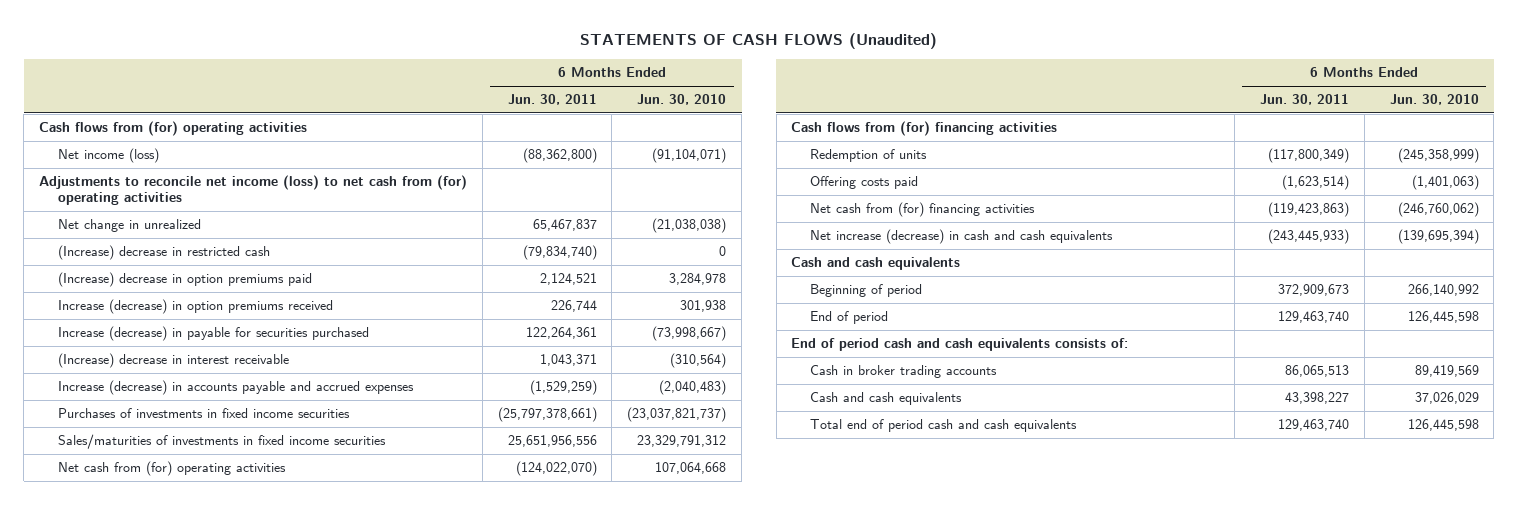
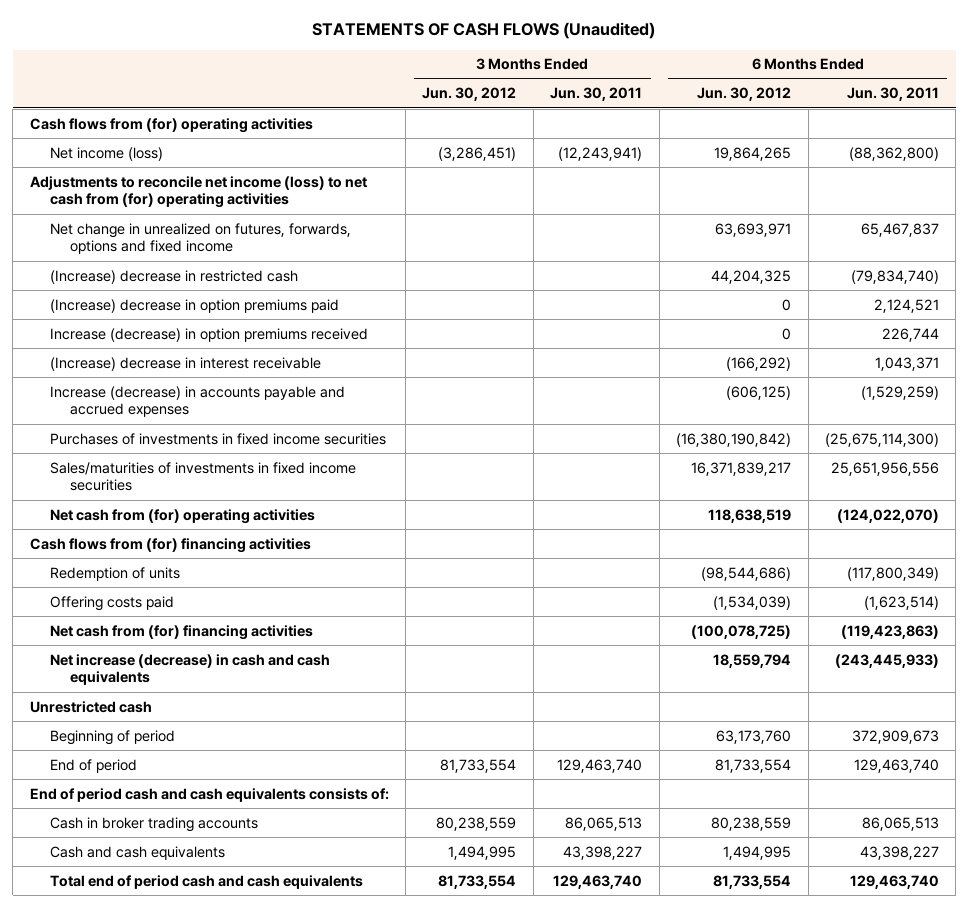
- | 6 Months Ended Jun. 30, 2011 | 6 Months Ended Jun. 30, 2010
+ | 3 Months Ended Jun. 30, 2012 | 3 Months Ended Jun. 30, 2011 | 6 Months Ended Jun. 30, 2012 | 6 Months Ended Jun. 30, 2011
- Net change in unrealized | 65,467,837 | (21,038,038)
+ Net change in unrealized on futures, forwards, options and fixed income | | | 63,693,971 | 65,467,837
- Increase (decrease) in payable for securities purchased | 122,264,361 | (73,998,667)
- Purchases of investments in fixed income securities | (25,797,378,661) | (23,037,821,737)
+ Purchases of investments in fixed income securities | | | (16,380,190,842) | (25,675,114,300)
- Cash and cash equivalents
+ Unrestricted cash

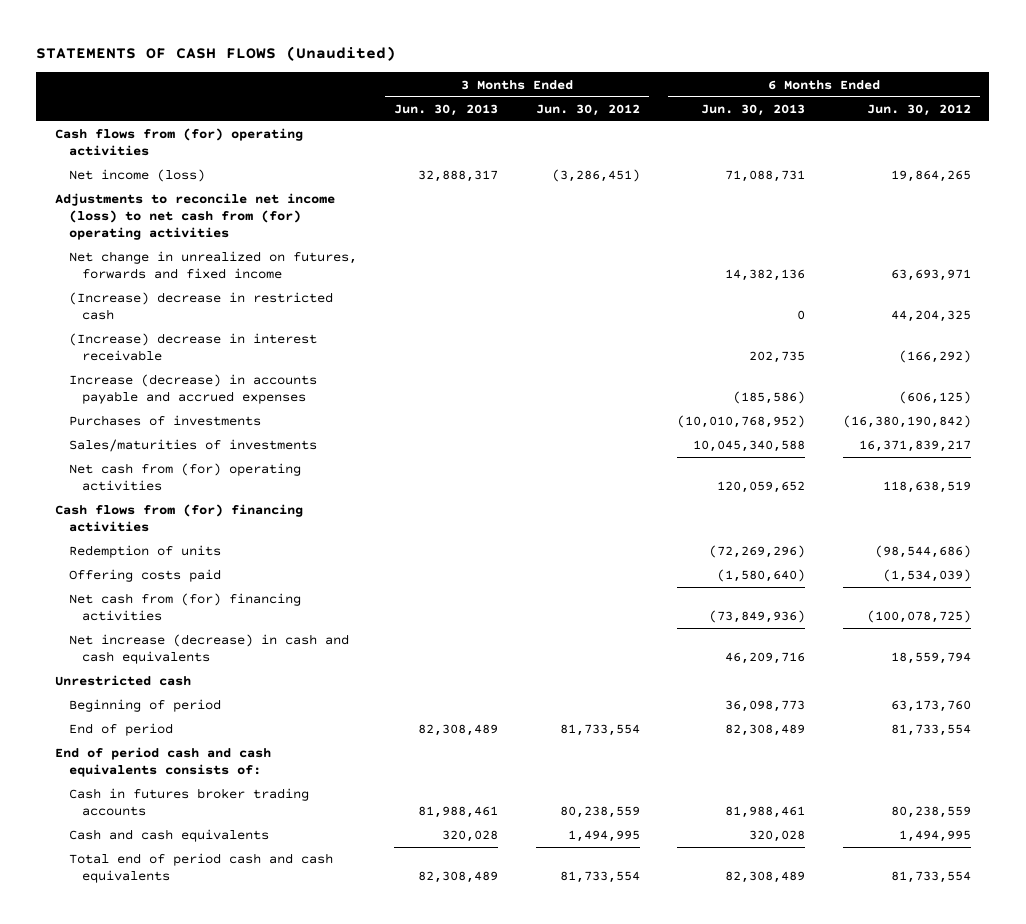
- | 3 Months Ended Jun. 30, 2012 | 3 Months Ended Jun. 30, 2011 | 6 Months Ended Jun. 30, 2012 | 6 Months Ended Jun. 30, 2011
+ | 3 Months Ended Jun. 30, 2013 | 3 Months Ended Jun. 30, 2012 | 6 Months Ended Jun. 30, 2013 | 6 Months Ended Jun. 30, 2012
- Net change in unrealized on futures, forwards, options and fixed income | | | 63,693,971 | 65,467,837
+ Net change in unrealized on futures, forwards and fixed income | | | 14,382,136 | 63,693,971
- (Increase) decrease in option premiums paid | | | 0 | 2,124,521
- Increase (decrease) in option premiums received | | | 0 | 226,744
- Purchases of investments in fixed income securities | | | (16,380,190,842) | (25,675,114,300)
- Sales/maturities of investments in fixed income securities | | | 16,371,839,217 | 25,651,956,556
+ Purchases of investments | | | (10,010,768,952) | (16,380,190,842)
+ Sales/maturities of investments | | | 10,045,340,588 | 16,371,839,217
- Cash in broker trading accounts | 80,238,559 | 86,065,513 | 80,238,559 | 86,065,513
+ Cash in futures broker trading accounts | 81,988,461 | 80,238,559 | 81,988,461 | 80,238,559

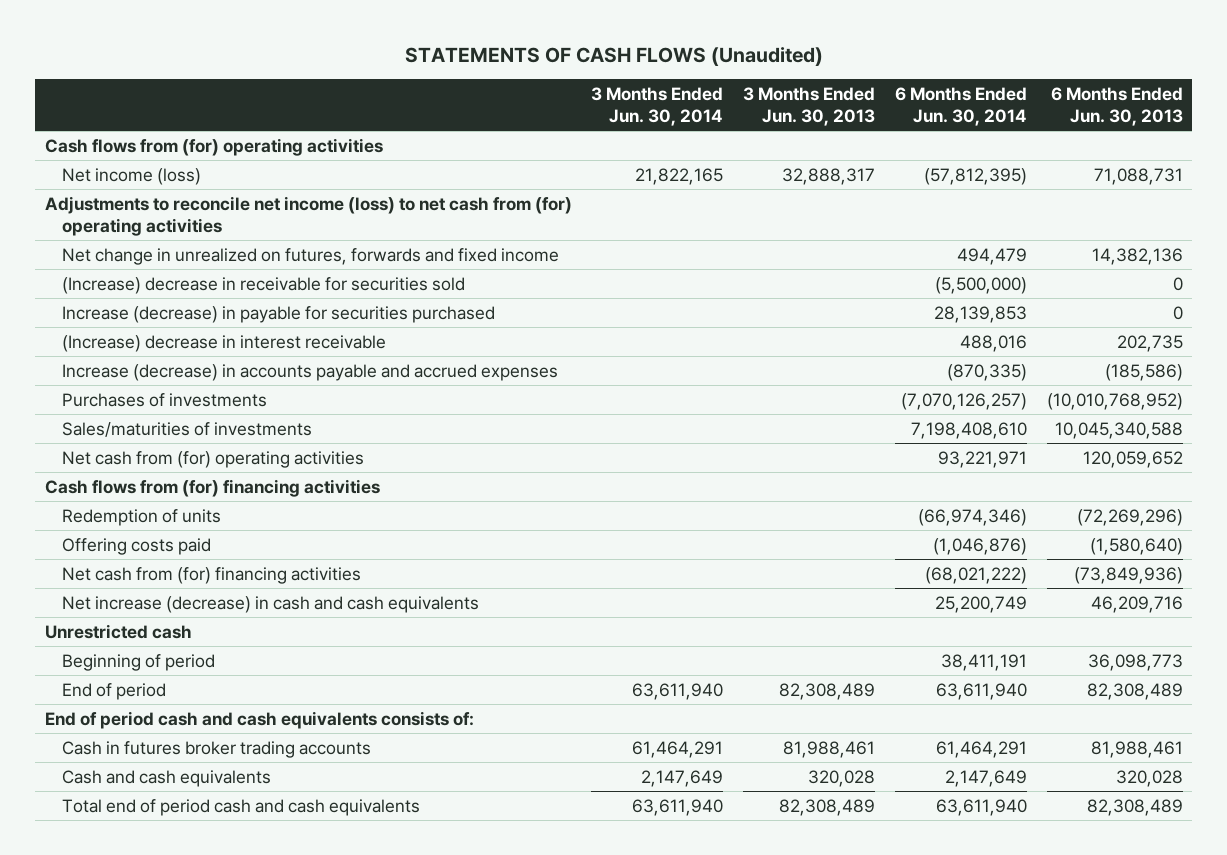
- | 3 Months Ended Jun. 30, 2013 | 3 Months Ended Jun. 30, 2012 | 6 Months Ended Jun. 30, 2013 | 6 Months Ended Jun. 30, 2012
+ | 3 Months Ended Jun. 30, 2014 | 3 Months Ended Jun. 30, 2013 | 6 Months Ended Jun. 30, 2014 | 6 Months Ended Jun. 30, 2013
- (Increase) decrease in restricted cash | | | 0 | 44,204,325
+ (Increase) decrease in receivable for securities sold | | | (5,500,000) | 0
+ Increase (decrease) in payable for securities purchased | | | 28,139,853 | 0

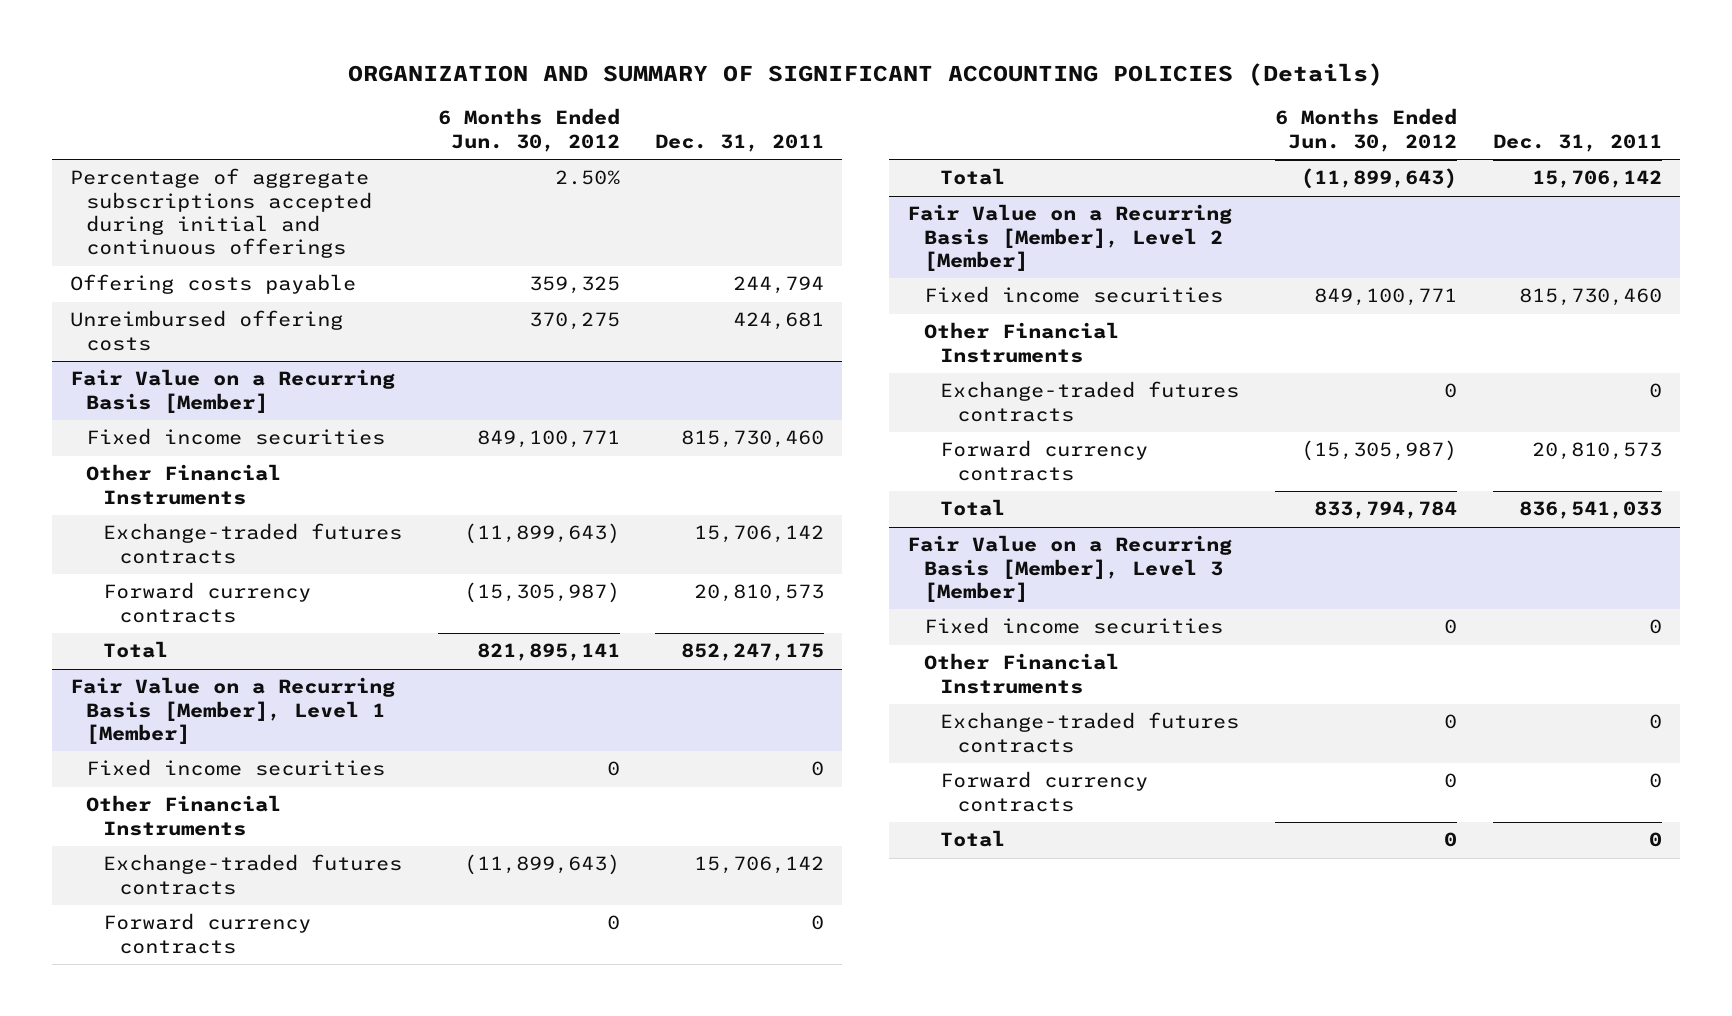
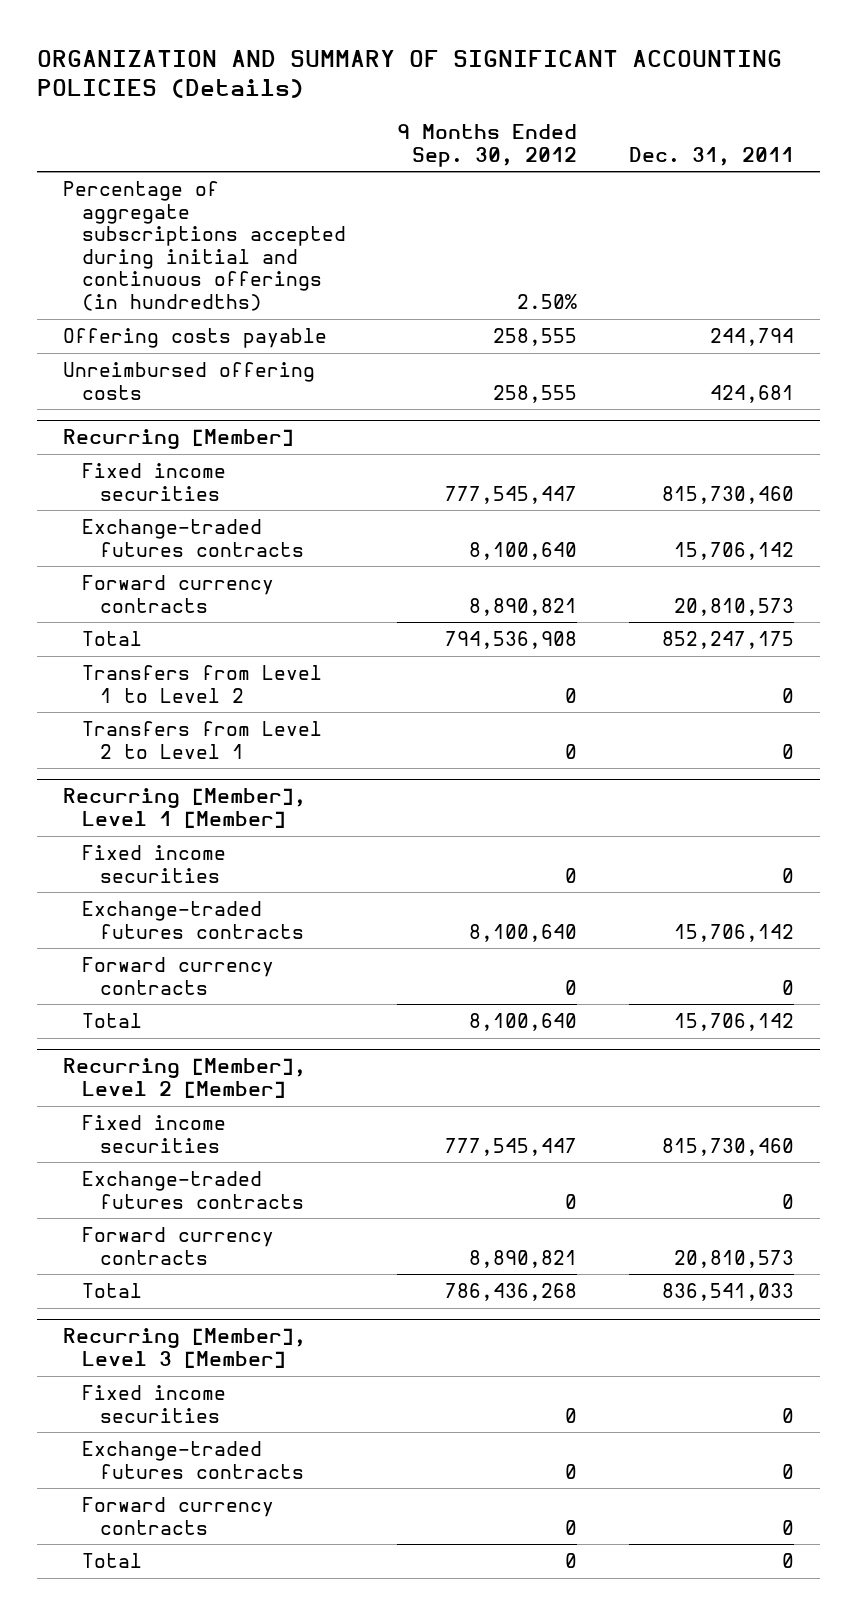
- | 6 Months Ended Jun. 30, 2012 | Dec. 31, 2011
+ | 9 Months Ended Sep. 30, 2012 | Dec. 31, 2011
- Percentage of aggregate subscriptions accepted during initial and continuous offerings | 2.50% |
+ Percentage of aggregate subscriptions accepted during initial and continuous offerings (in hundredths) | 2.50% |
- Fair Value on a Recurring Basis [Member]
+ Recurring [Member]
- Other Financial Instruments
- Fair Value on a Recurring Basis [Member], Level 1 [Member]
+ Transfers from Level 1 to Level 2 | 0 | 0
+ Transfers from Level 2 to Level 1 | 0 | 0
+ Recurring [Member], Level 1 [Member]
- Other Financial Instruments
- Fair Value on a Recurring Basis [Member], Level 2 [Member]
+ Recurring [Member], Level 2 [Member]
- Other Financial Instruments
- Fair Value on a Recurring Basis [Member], Level 3 [Member]
+ Recurring [Member], Level 3 [Member]
- Other Financial Instruments

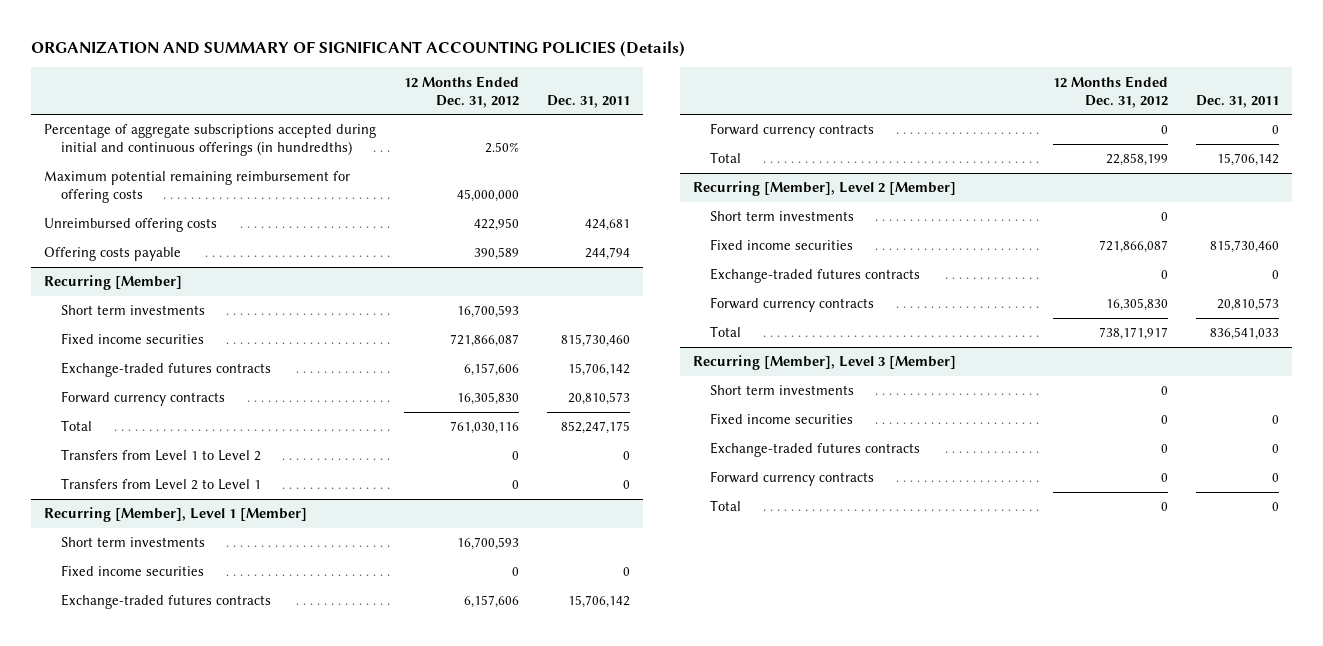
- | 9 Months Ended Sep. 30, 2012 | Dec. 31, 2011
+ | 12 Months Ended Dec. 31, 2012 | Dec. 31, 2011
+ Maximum potential remaining reimbursement for offering costs | 45,000,000 |
moved down: Offering costs payable | 390,589 | 244,794
@ Recurring [Member]
+ Short term investments | 16,700,593 |
@ Recurring [Member], Level 1 [Member]
+ Short term investments | 16,700,593 |
@ Recurring [Member], Level 2 [Member]
+ Short term investments | 0 |
@ Recurring [Member], Level 3 [Member]
+ Short term investments | 0 |

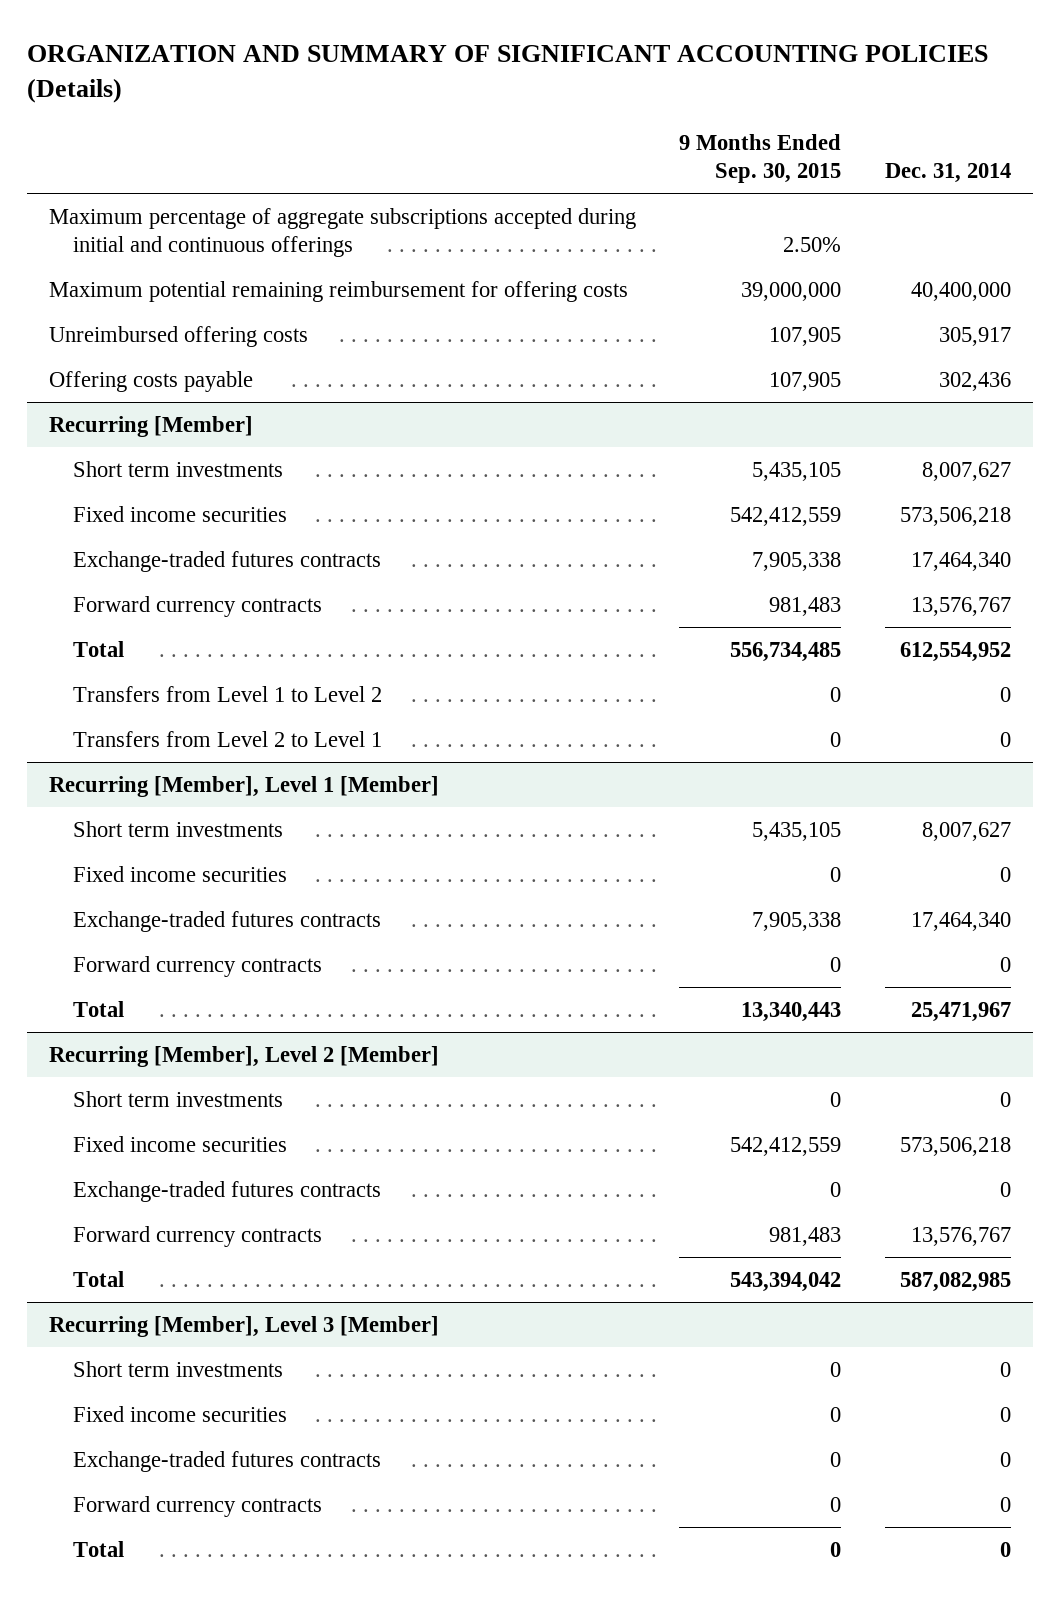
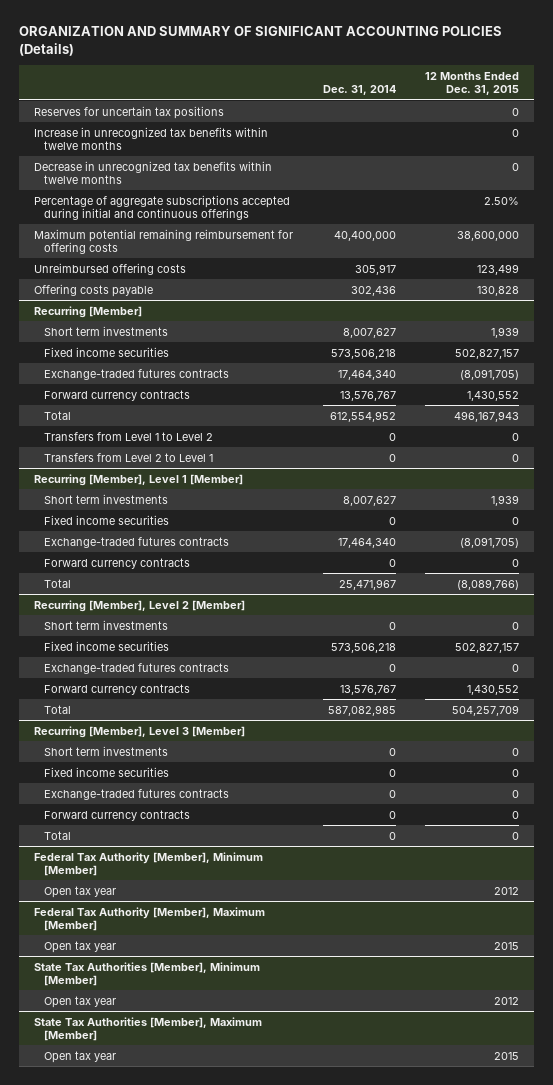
- | 9 Months Ended Sep. 30, 2015 | Dec. 31, 2014
+ | Dec. 31, 2014 | 12 Months Ended Dec. 31, 2015
- Maximum percentage of aggregate subscriptions accepted during initial and continuous offerings | 2.50% |
+ Reserves for uncertain tax positions | | 0
+ Increase in unrecognized tax benefits within twelve months | | 0
+ Decrease in unrecognized tax benefits within twelve months | | 0
+ Percentage of aggregate subscriptions accepted during initial and continuous offerings | | 2.50%
+ Federal Tax Authority [Member], Minimum [Member]
+ Open tax year | | 2012
+ Federal Tax Authority [Member], Maximum [Member]
+ Open tax year | | 2015
+ State Tax Authorities [Member], Minimum [Member]
+ Open tax year | | 2012
+ State Tax Authorities [Member], Maximum [Member]
+ Open tax year | | 2015

